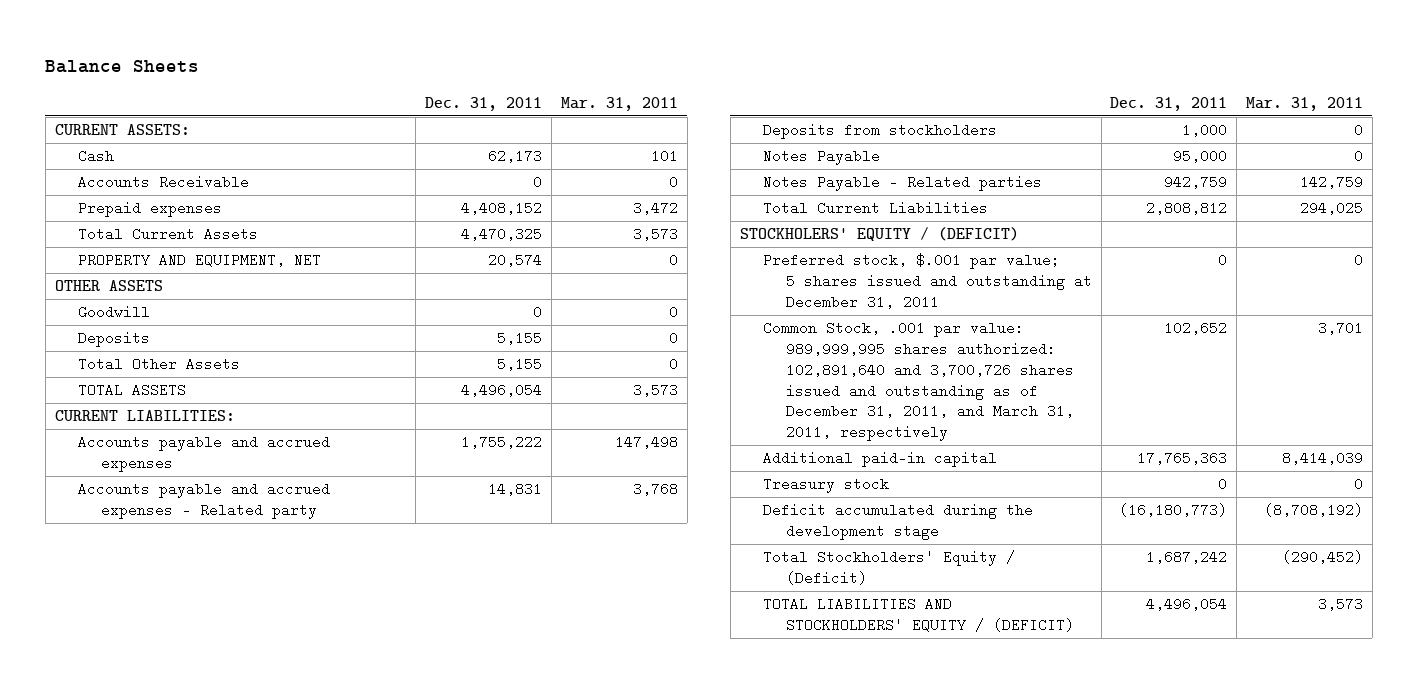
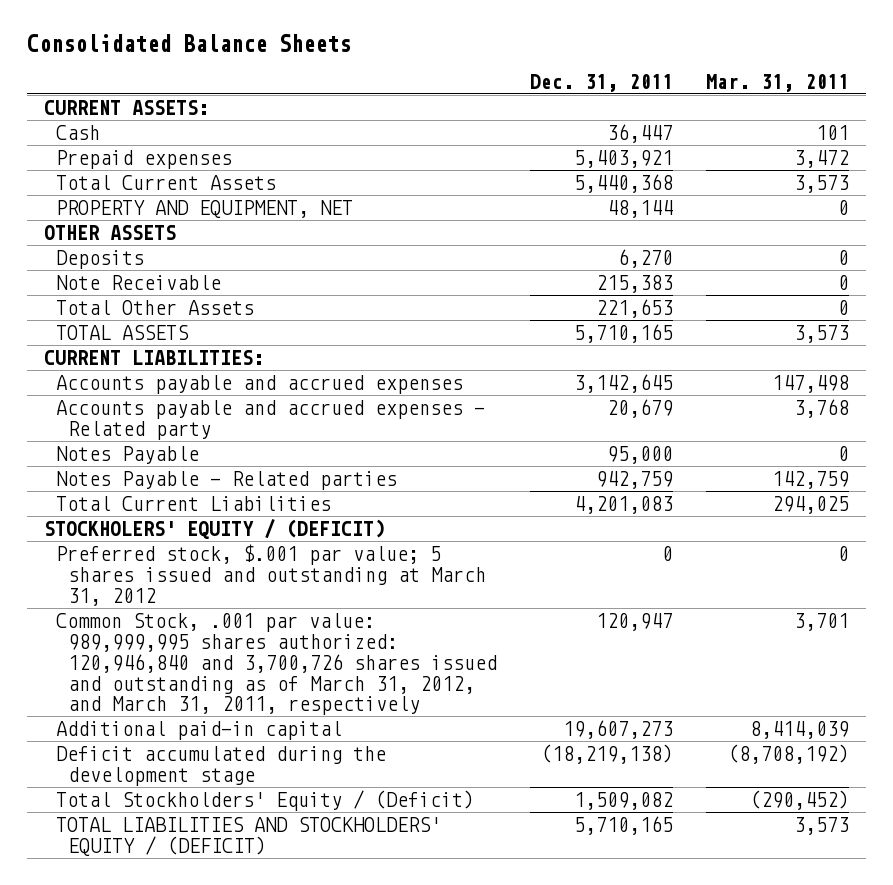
- Balance Sheets
+ Consolidated Balance Sheets
- Cash | 62,173 | 101
- Accounts Receivable | 0 | 0
- Prepaid expenses | 4,408,152 | 3,472
- Total Current Assets | 4,470,325 | 3,573
- PROPERTY AND EQUIPMENT, NET | 20,574 | 0
+ Cash | 36,447 | 101
+ Prepaid expenses | 5,403,921 | 3,472
+ Total Current Assets | 5,440,368 | 3,573
+ PROPERTY AND EQUIPMENT, NET | 48,144 | 0
- Goodwill | 0 | 0
- Deposits | 5,155 | 0
- Total Other Assets | 5,155 | 0
- TOTAL ASSETS | 4,496,054 | 3,573
+ Deposits | 6,270 | 0
+ Note Receivable | 215,383 | 0
+ Total Other Assets | 221,653 | 0
+ TOTAL ASSETS | 5,710,165 | 3,573
- Accounts payable and accrued expenses | 1,755,222 | 147,498
- Accounts payable and accrued expenses - Related party | 14,831 | 3,768
- Deposits from stockholders | 1,000 | 0
+ Accounts payable and accrued expenses | 3,142,645 | 147,498
+ Accounts payable and accrued expenses - Related party | 20,679 | 3,768
- Total Current Liabilities | 2,808,812 | 294,025
+ Total Current Liabilities | 4,201,083 | 294,025
- Preferred stock, $.001 par value; 5 shares issued and outstanding at December 31, 2011 | 0 | 0
- Common Stock, .001 par value: 989,999,995 shares authorized: 102,891,640 and 3,700,726 shares issued and outstanding as of December 31, 2011, and March 31, 2011, respectively | 102,652 | 3,701
- Additional paid-in capital | 17,765,363 | 8,414,039
- Treasury stock | 0 | 0
- Deficit accumulated during the development stage | (16,180,773) | (8,708,192)
- Total Stockholders' Equity / (Deficit) | 1,687,242 | (290,452)
- TOTAL LIABILITIES AND STOCKHOLDERS' EQUITY / (DEFICIT) | 4,496,054 | 3,573
+ Preferred stock, $.001 par value; 5 shares issued and outstanding at March 31, 2012 | 0 | 0
+ Common Stock, .001 par value: 989,999,995 shares authorized: 120,946,840 and 3,700,726 shares issued and outstanding as of March 31, 2012, and March 31, 2011, respectively | 120,947 | 3,701
+ Additional paid-in capital | 19,607,273 | 8,414,039
+ Deficit accumulated during the development stage | (18,219,138) | (8,708,192)
+ Total Stockholders' Equity / (Deficit) | 1,509,082 | (290,452)
+ TOTAL LIABILITIES AND STOCKHOLDERS' EQUITY / (DEFICIT) | 5,710,165 | 3,573

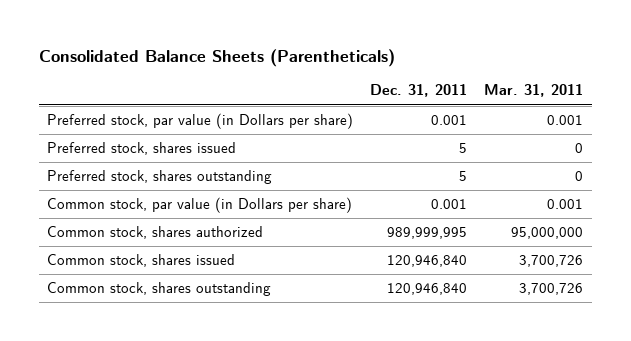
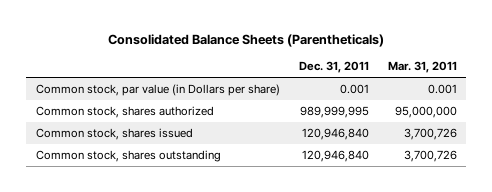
- Preferred stock, par value (in Dollars per share) | 0.001 | 0.001
- Preferred stock, shares issued | 5 | 0
- Preferred stock, shares outstanding | 5 | 0

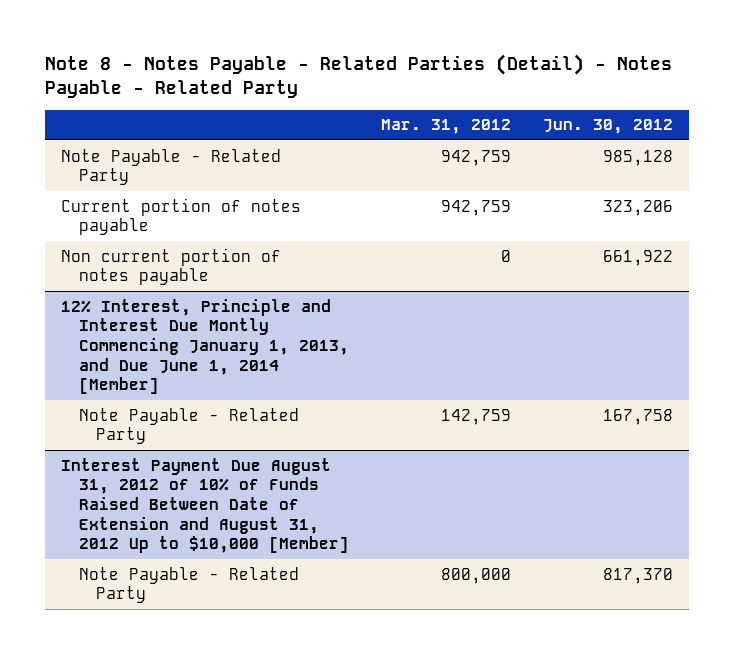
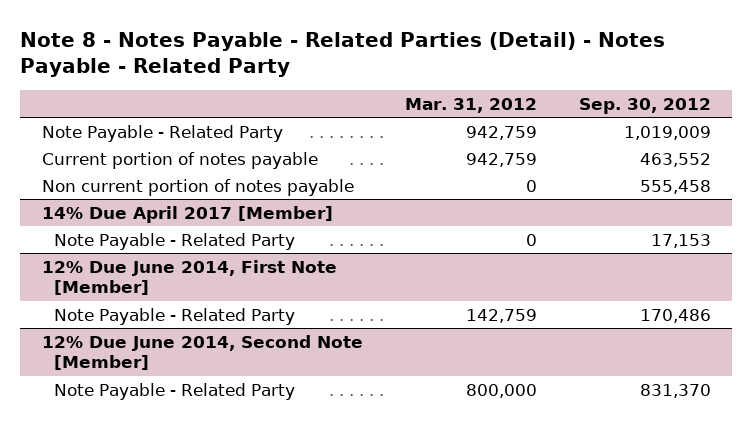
- | Mar. 31, 2012 | Jun. 30, 2012
+ | Mar. 31, 2012 | Sep. 30, 2012
- 12% Interest, Principle and Interest Due Montly Commencing January 1, 2013, and Due June 1, 2014 [Member]
+ 14% Due April 2017 [Member]
+ Note Payable - Related Party | 0 | 17,153
+ 12% Due June 2014, First Note [Member]
- Interest Payment Due August 31, 2012 of 10% of Funds Raised Between Date of Extension and August 31, 2012 Up to $10,000 [Member]
+ 12% Due June 2014, Second Note [Member]

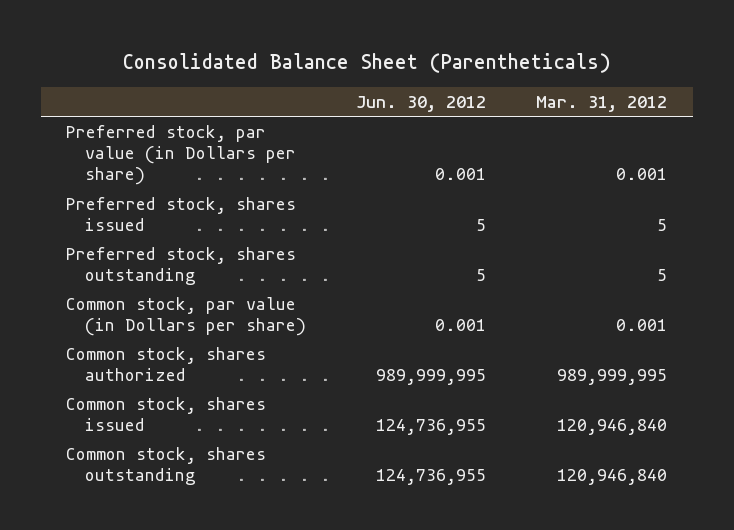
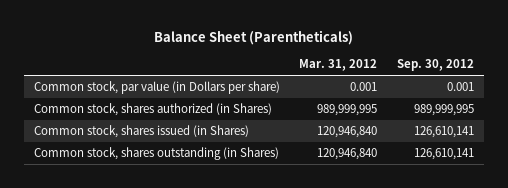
- Consolidated Balance Sheet (Parentheticals)
+ Balance Sheet (Parentheticals)
- | Jun. 30, 2012 | Mar. 31, 2012
+ | Mar. 31, 2012 | Sep. 30, 2012
- Preferred stock, par value (in Dollars per share) | 0.001 | 0.001
- Preferred stock, shares issued | 5 | 5
- Preferred stock, shares outstanding | 5 | 5
- Common stock, shares authorized | 989,999,995 | 989,999,995
- Common stock, shares issued | 124,736,955 | 120,946,840
- Common stock, shares outstanding | 124,736,955 | 120,946,840
+ Common stock, shares authorized (in Shares) | 989,999,995 | 989,999,995
+ Common stock, shares issued (in Shares) | 120,946,840 | 126,610,141
+ Common stock, shares outstanding (in Shares) | 120,946,840 | 126,610,141

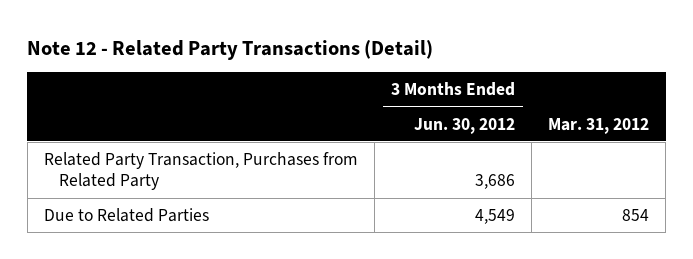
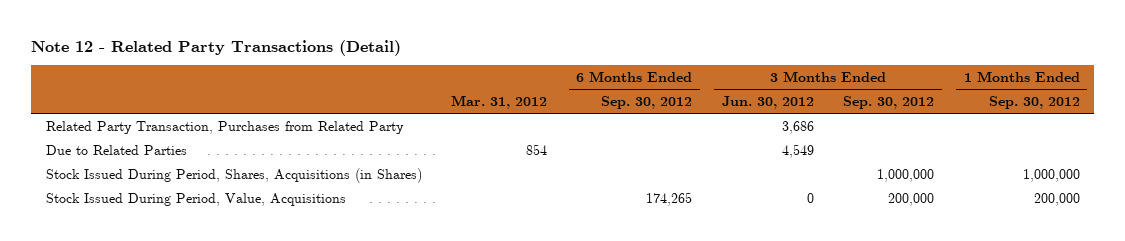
- | 3 Months Ended Jun. 30, 2012 | Mar. 31, 2012
+ | Mar. 31, 2012 | 6 Months Ended Sep. 30, 2012 | 3 Months Ended Jun. 30, 2012 | 3 Months Ended Sep. 30, 2012 | 1 Months Ended Sep. 30, 2012
+ Stock Issued During Period, Shares, Acquisitions (in Shares) | | | | 1,000,000 | 1,000,000
+ Stock Issued During Period, Value, Acquisitions | | 174,265 | 0 | 200,000 | 200,000

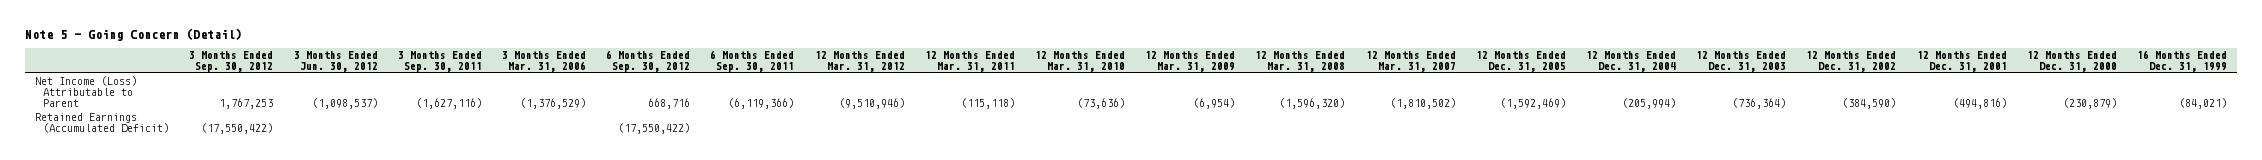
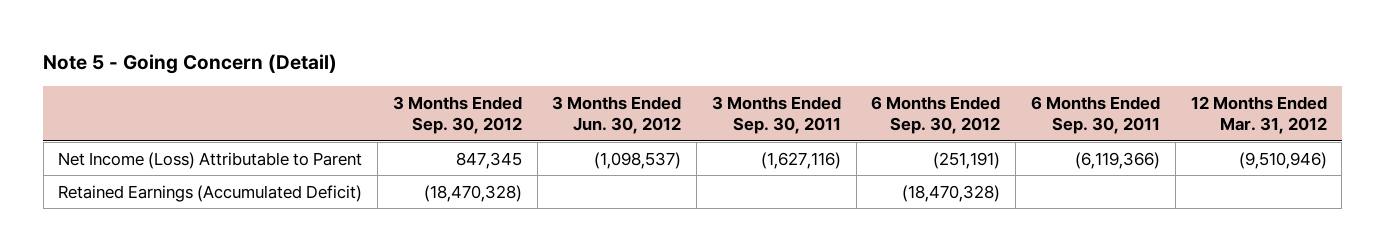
- | 3 Months Ended Sep. 30, 2012 | 3 Months Ended Jun. 30, 2012 | 3 Months Ended Sep. 30, 2011 | 3 Months Ended Mar. 31, 2006 | 6 Months Ended Sep. 30, 2012 | 6 Months Ended Sep. 30, 2011 | 12 Months Ended Mar. 31, 2012 | 12 Months Ended Mar. 31, 2011 | 12 Months Ended Mar. 31, 2010 | 12 Months Ended Mar. 31, 2009 | 12 Months Ended Mar. 31, 2008 | 12 Months Ended Mar. 31, 2007 | 12 Months Ended Dec. 31, 2005 | 12 Months Ended Dec. 31, 2004 | 12 Months Ended Dec. 31, 2003 | 12 Months Ended Dec. 31, 2002 | 12 Months Ended Dec. 31, 2001 | 12 Months Ended Dec. 31, 2000 | 16 Months Ended Dec. 31, 1999
+ | 3 Months Ended Sep. 30, 2012 | 3 Months Ended Jun. 30, 2012 | 3 Months Ended Sep. 30, 2011 | 6 Months Ended Sep. 30, 2012 | 6 Months Ended Sep. 30, 2011 | 12 Months Ended Mar. 31, 2012
- Net Income (Loss) Attributable to Parent | 1,767,253 | (1,098,537) | (1,627,116) | (1,376,529) | 668,716 | (6,119,366) | (9,510,946) | (115,118) | (73,636) | (6,954) | (1,596,320) | (1,810,502) | (1,592,469) | (205,994) | (736,364) | (384,590) | (494,816) | (230,879) | (84,021)
- Retained Earnings (Accumulated Deficit) | (17,550,422) | | | | (17,550,422) | | | | | | | | | | | | | |
+ Net Income (Loss) Attributable to Parent | 847,345 | (1,098,537) | (1,627,116) | (251,191) | (6,119,366) | (9,510,946)
+ Retained Earnings (Accumulated Deficit) | (18,470,328) | | | (18,470,328) | |

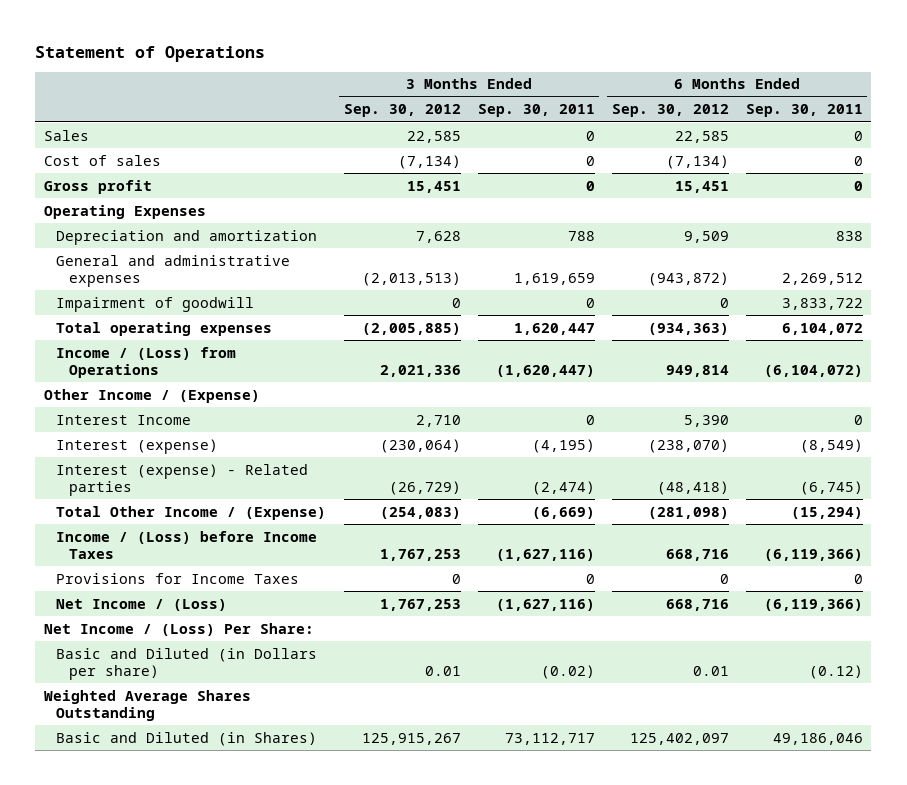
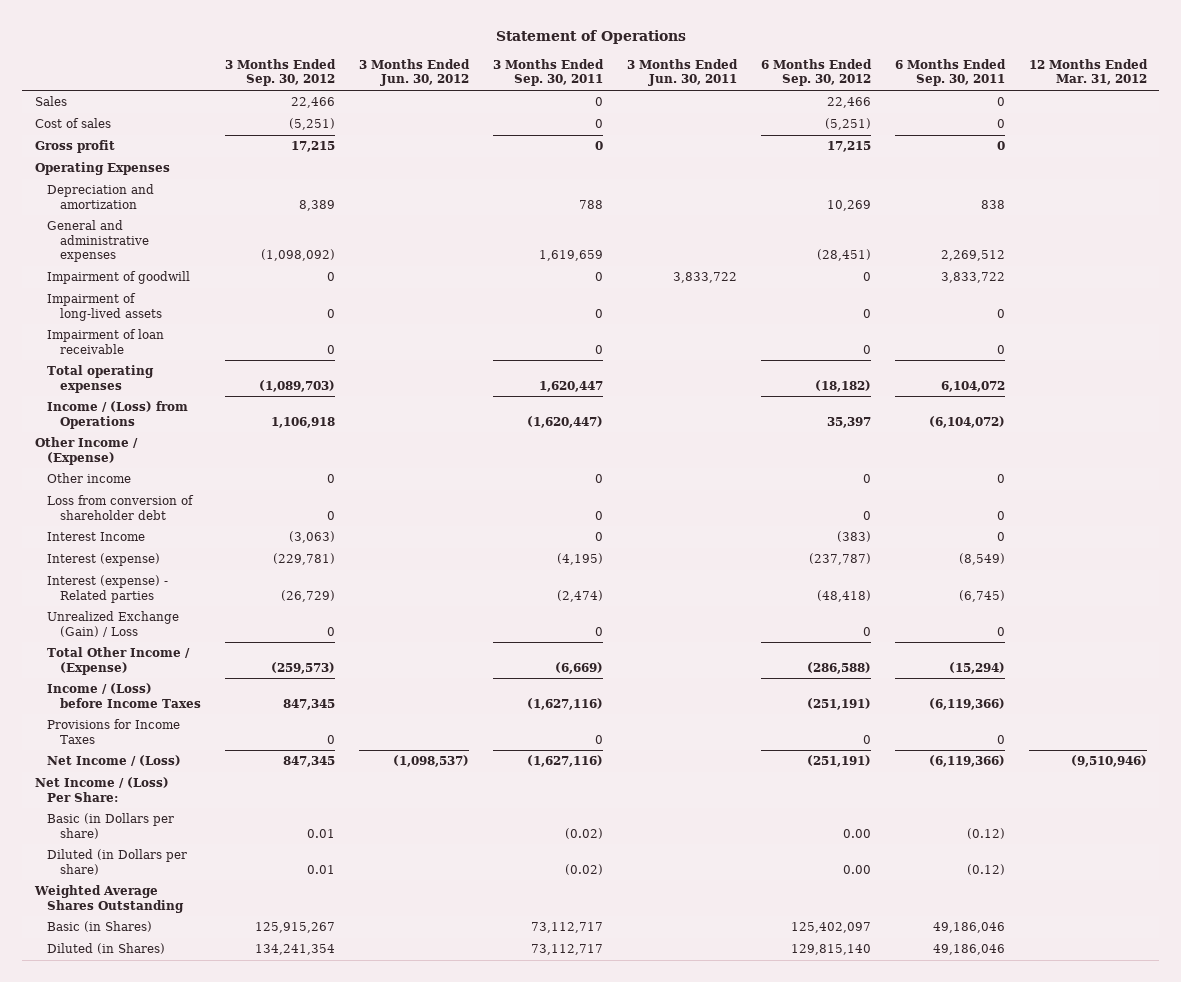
- | 3 Months Ended Sep. 30, 2012 | 3 Months Ended Sep. 30, 2011 | 6 Months Ended Sep. 30, 2012 | 6 Months Ended Sep. 30, 2011
+ | 3 Months Ended Sep. 30, 2012 | 3 Months Ended Jun. 30, 2012 | 3 Months Ended Sep. 30, 2011 | 3 Months Ended Jun. 30, 2011 | 6 Months Ended Sep. 30, 2012 | 6 Months Ended Sep. 30, 2011 | 12 Months Ended Mar. 31, 2012
- Sales | 22,585 | 0 | 22,585 | 0
- Cost of sales | (7,134) | 0 | (7,134) | 0
- Gross profit | 15,451 | 0 | 15,451 | 0
+ Sales | 22,466 | | 0 | | 22,466 | 0 |
+ Cost of sales | (5,251) | | 0 | | (5,251) | 0 |
+ Gross profit | 17,215 | | 0 | | 17,215 | 0 |
- Depreciation and amortization | 7,628 | 788 | 9,509 | 838
- General and administrative expenses | (2,013,513) | 1,619,659 | (943,872) | 2,269,512
+ Depreciation and amortization | 8,389 | | 788 | | 10,269 | 838 |
+ General and administrative expenses | (1,098,092) | | 1,619,659 | | (28,451) | 2,269,512 |
- Total operating expenses | (2,005,885) | 1,620,447 | (934,363) | 6,104,072
- Income / (Loss) from Operations | 2,021,336 | (1,620,447) | 949,814 | (6,104,072)
+ Impairment of long-lived assets | 0 | | 0 | | 0 | 0 |
+ Impairment of loan receivable | 0 | | 0 | | 0 | 0 |
+ Total operating expenses | (1,089,703) | | 1,620,447 | | (18,182) | 6,104,072 |
+ Income / (Loss) from Operations | 1,106,918 | | (1,620,447) | | 35,397 | (6,104,072) |
- Interest Income | 2,710 | 0 | 5,390 | 0
- Interest (expense) | (230,064) | (4,195) | (238,070) | (8,549)
+ Other income | 0 | | 0 | | 0 | 0 |
+ Loss from conversion of shareholder debt | 0 | | 0 | | 0 | 0 |
+ Interest Income | (3,063) | | 0 | | (383) | 0 |
+ Interest (expense) | (229,781) | | (4,195) | | (237,787) | (8,549) |
- Total Other Income / (Expense) | (254,083) | (6,669) | (281,098) | (15,294)
- Income / (Loss) before Income Taxes | 1,767,253 | (1,627,116) | 668,716 | (6,119,366)
+ Unrealized Exchange (Gain) / Loss | 0 | | 0 | | 0 | 0 |
+ Total Other Income / (Expense) | (259,573) | | (6,669) | | (286,588) | (15,294) |
+ Income / (Loss) before Income Taxes | 847,345 | | (1,627,116) | | (251,191) | (6,119,366) |
- Net Income / (Loss) | 1,767,253 | (1,627,116) | 668,716 | (6,119,366)
+ Net Income / (Loss) | 847,345 | (1,098,537) | (1,627,116) | | (251,191) | (6,119,366) | (9,510,946)
- Basic and Diluted (in Dollars per share) | 0.01 | (0.02) | 0.01 | (0.12)
+ Basic (in Dollars per share) | 0.01 | | (0.02) | | 0.00 | (0.12) |
+ Diluted (in Dollars per share) | 0.01 | | (0.02) | | 0.00 | (0.12) |
- Basic and Diluted (in Shares) | 125,915,267 | 73,112,717 | 125,402,097 | 49,186,046
+ Basic (in Shares) | 125,915,267 | | 73,112,717 | | 125,402,097 | 49,186,046 |
+ Diluted (in Shares) | 134,241,354 | | 73,112,717 | | 129,815,140 | 49,186,046 |

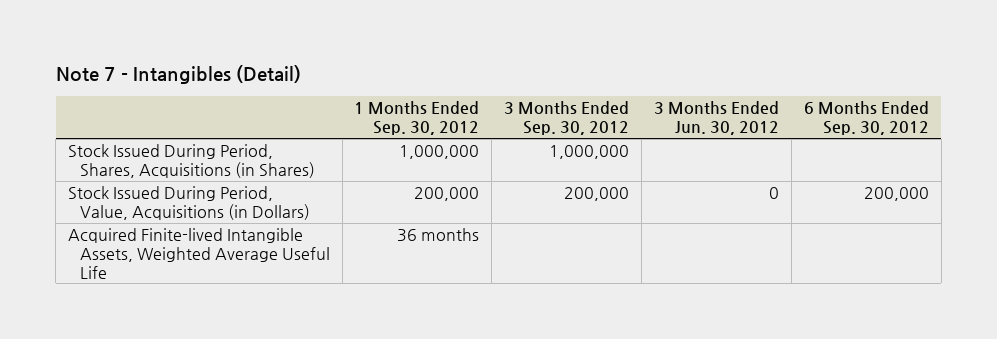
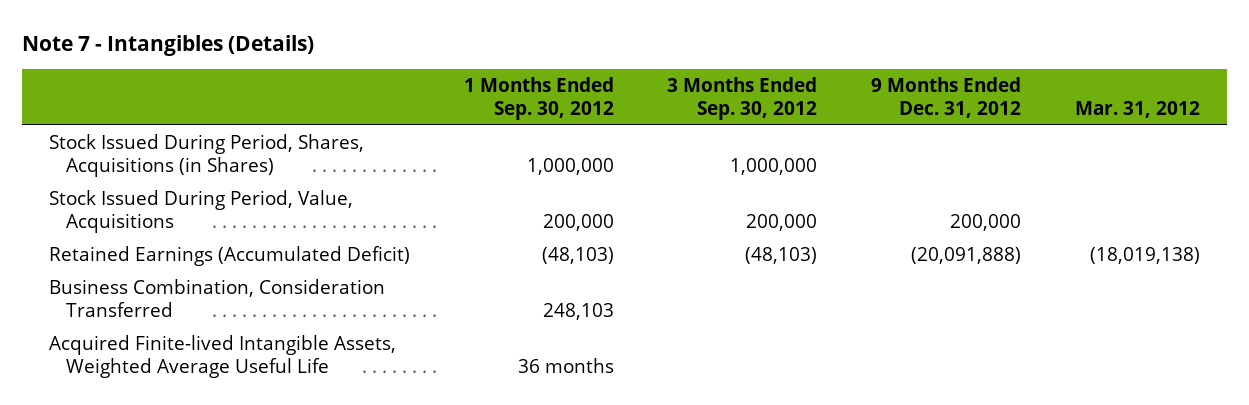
- Note 7 - Intangibles (Detail)
+ Note 7 - Intangibles (Details)
- | 1 Months Ended Sep. 30, 2012 | 3 Months Ended Sep. 30, 2012 | 3 Months Ended Jun. 30, 2012 | 6 Months Ended Sep. 30, 2012
+ | 1 Months Ended Sep. 30, 2012 | 3 Months Ended Sep. 30, 2012 | 9 Months Ended Dec. 31, 2012 | Mar. 31, 2012
- Stock Issued During Period, Value, Acquisitions (in Dollars) | 200,000 | 200,000 | 0 | 200,000
+ Stock Issued During Period, Value, Acquisitions | 200,000 | 200,000 | 200,000 |
+ Retained Earnings (Accumulated Deficit) | (48,103) | (48,103) | (20,091,888) | (18,019,138)
+ Business Combination, Consideration Transferred | 248,103 | | |

